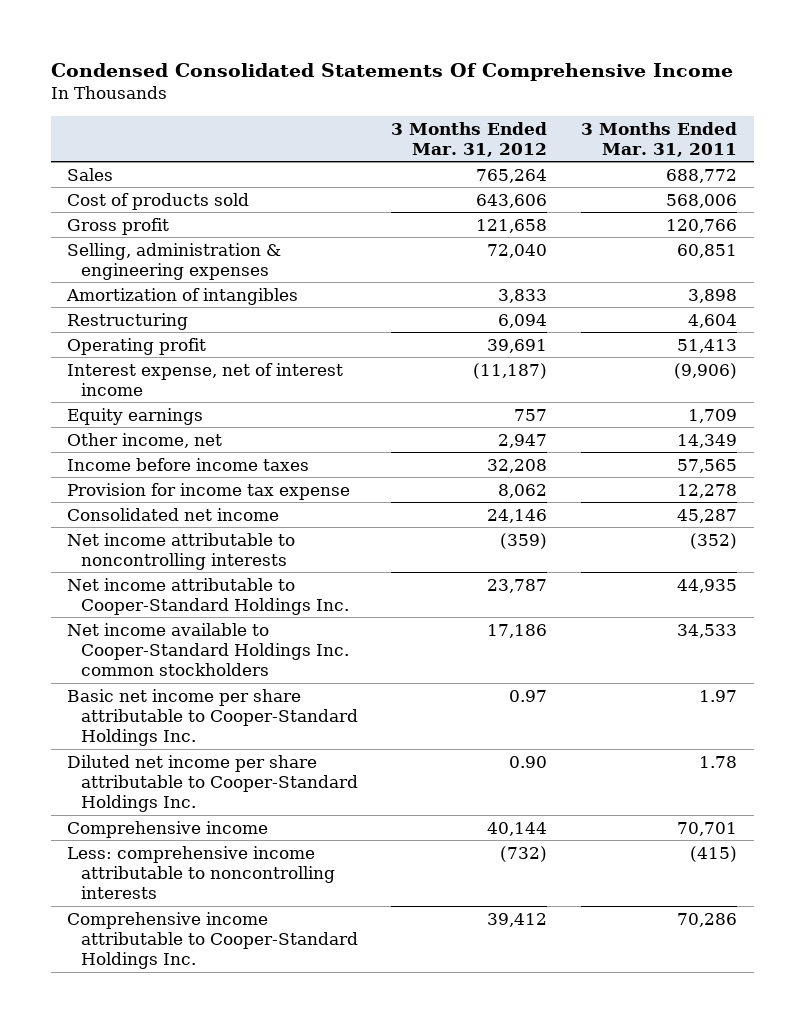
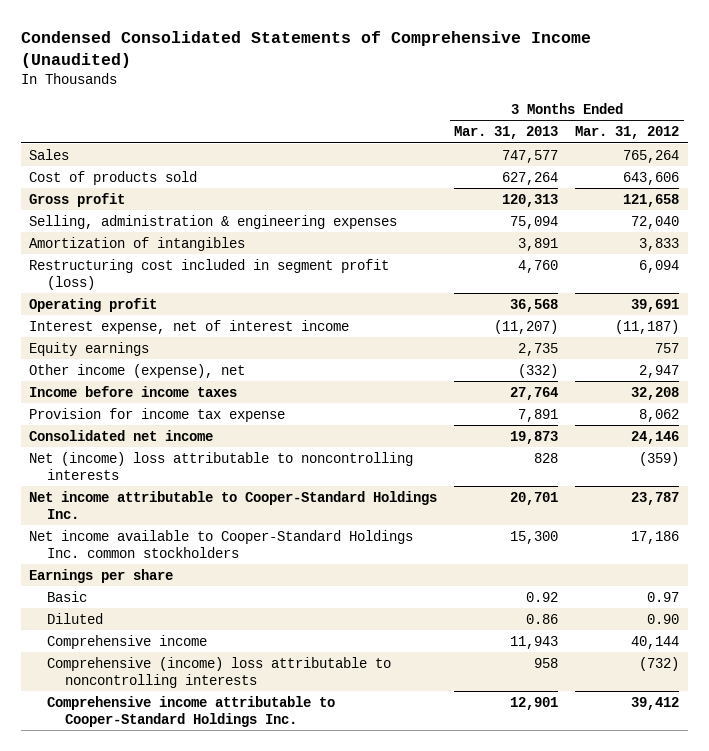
- Condensed Consolidated Statements Of Comprehensive Income
+ Condensed Consolidated Statements of Comprehensive Income (Unaudited)
- | 3 Months Ended Mar. 31, 2012 | 3 Months Ended Mar. 31, 2011
+ | 3 Months Ended Mar. 31, 2013 | 3 Months Ended Mar. 31, 2012
- Restructuring | 6,094 | 4,604
+ Restructuring cost included in segment profit (loss) | 4,760 | 6,094
- Other income, net | 2,947 | 14,349
+ Other income (expense), net | (332) | 2,947
- Net income attributable to noncontrolling interests | (359) | (352)
+ Net (income) loss attributable to noncontrolling interests | 828 | (359)
- Basic net income per share attributable to Cooper-Standard Holdings Inc. | 0.97 | 1.97
- Diluted net income per share attributable to Cooper-Standard Holdings Inc. | 0.90 | 1.78
+ Earnings per share
+ Basic | 0.92 | 0.97
+ Diluted | 0.86 | 0.90
- Less: comprehensive income attributable to noncontrolling interests | (732) | (415)
+ Comprehensive (income) loss attributable to noncontrolling interests | 958 | (732)

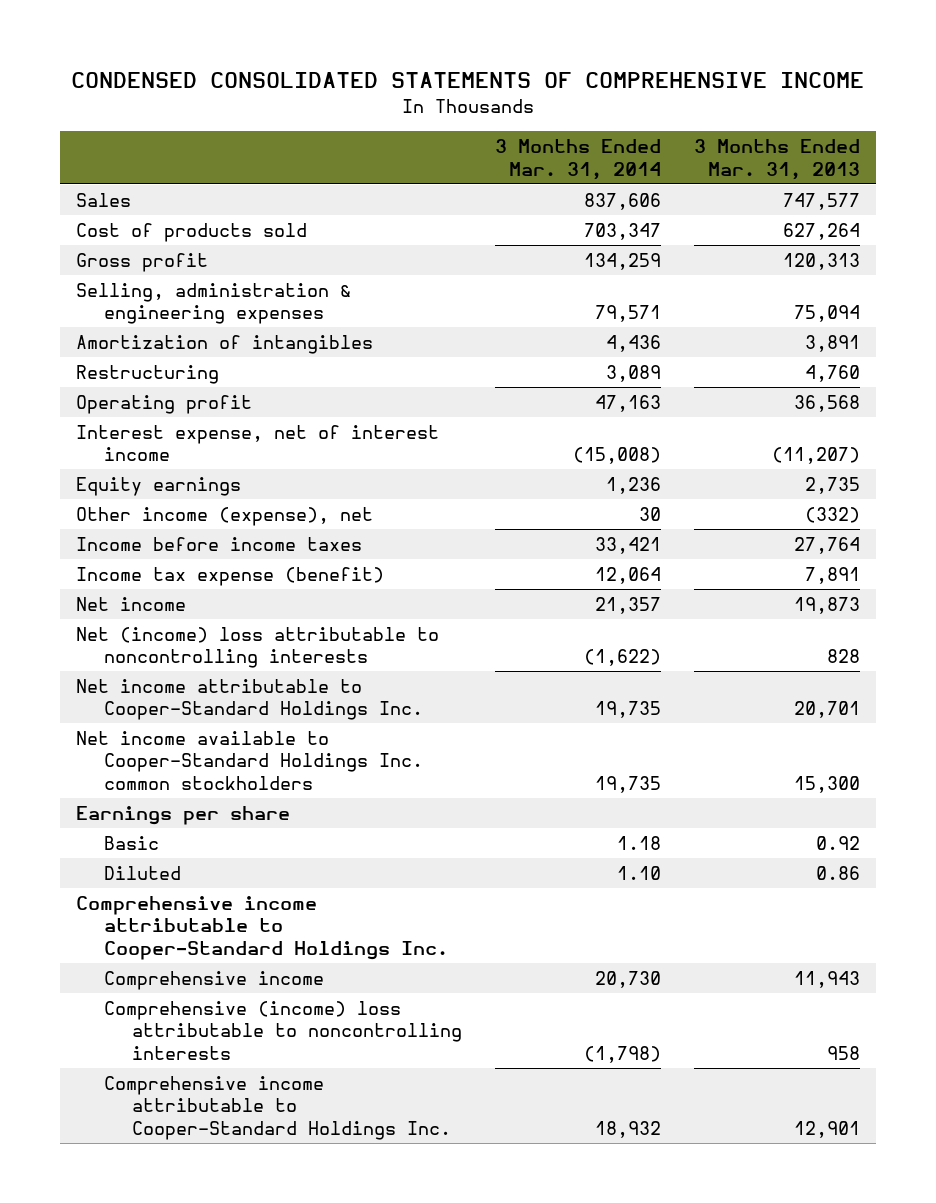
- Condensed Consolidated Statements of Comprehensive Income (Unaudited)
+ CONDENSED CONSOLIDATED STATEMENTS OF COMPREHENSIVE INCOME
- | 3 Months Ended Mar. 31, 2013 | 3 Months Ended Mar. 31, 2012
+ | 3 Months Ended Mar. 31, 2014 | 3 Months Ended Mar. 31, 2013
- Restructuring cost included in segment profit (loss) | 4,760 | 6,094
+ Restructuring | 3,089 | 4,760
- Provision for income tax expense | 7,891 | 8,062
- Consolidated net income | 19,873 | 24,146
+ Income tax expense (benefit) | 12,064 | 7,891
+ Net income | 21,357 | 19,873
+ Comprehensive income attributable to Cooper-Standard Holdings Inc.

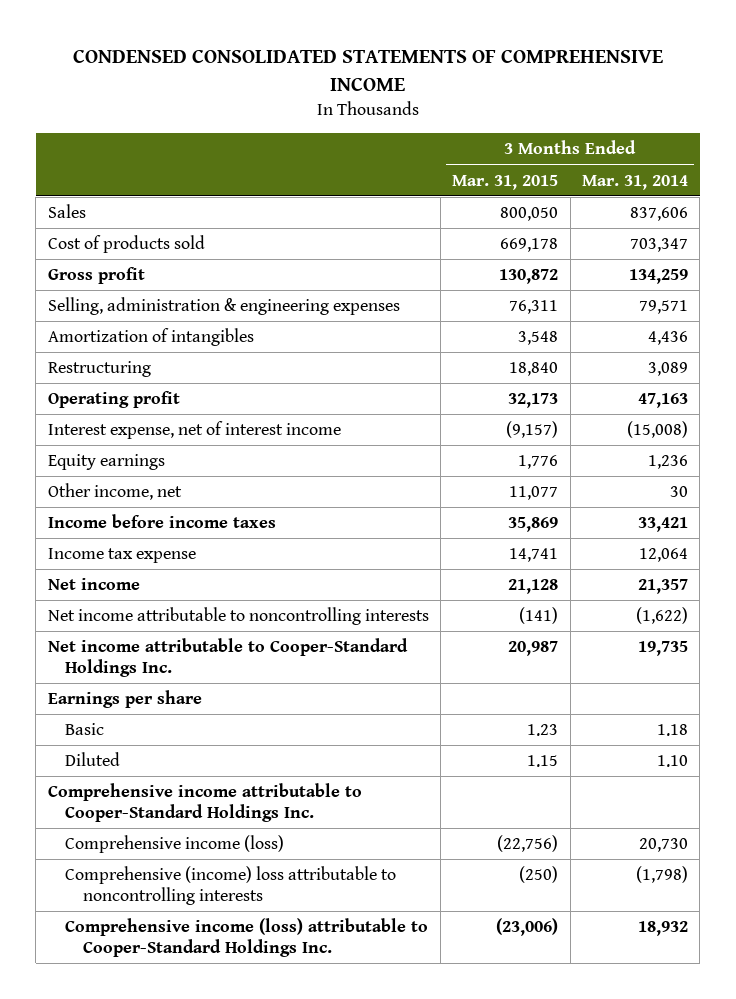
- | 3 Months Ended Mar. 31, 2014 | 3 Months Ended Mar. 31, 2013
+ | 3 Months Ended Mar. 31, 2015 | 3 Months Ended Mar. 31, 2014
- Other income (expense), net | 30 | (332)
+ Other income, net | 11,077 | 30
- Income tax expense (benefit) | 12,064 | 7,891
+ Income tax expense | 14,741 | 12,064
- Net (income) loss attributable to noncontrolling interests | (1,622) | 828
+ Net income attributable to noncontrolling interests | (141) | (1,622)
- Net income available to Cooper-Standard Holdings Inc. common stockholders | 19,735 | 15,300
- Comprehensive income | 20,730 | 11,943
+ Comprehensive income (loss) | (22,756) | 20,730
- Comprehensive income attributable to Cooper-Standard Holdings Inc. | 18,932 | 12,901
+ Comprehensive income (loss) attributable to Cooper-Standard Holdings Inc. | (23,006) | 18,932

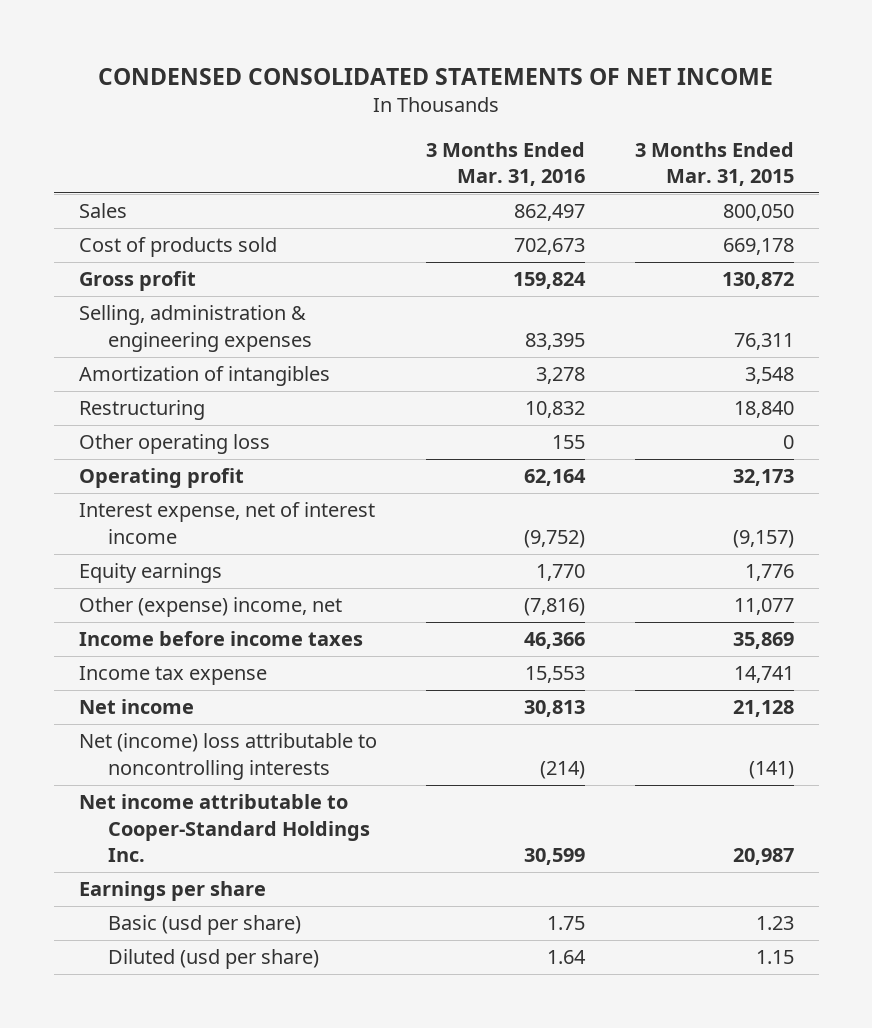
- CONDENSED CONSOLIDATED STATEMENTS OF COMPREHENSIVE INCOME
+ CONDENSED CONSOLIDATED STATEMENTS OF NET INCOME
- | 3 Months Ended Mar. 31, 2015 | 3 Months Ended Mar. 31, 2014
+ | 3 Months Ended Mar. 31, 2016 | 3 Months Ended Mar. 31, 2015
+ Other operating loss | 155 | 0
- Other income, net | 11,077 | 30
+ Other (expense) income, net | (7,816) | 11,077
- Net income attributable to noncontrolling interests | (141) | (1,622)
+ Net (income) loss attributable to noncontrolling interests | (214) | (141)
- Basic | 1.23 | 1.18
- Diluted | 1.15 | 1.10
- Comprehensive income attributable to Cooper-Standard Holdings Inc.
- Comprehensive income (loss) | (22,756) | 20,730
- Comprehensive (income) loss attributable to noncontrolling interests | (250) | (1,798)
- Comprehensive income (loss) attributable to Cooper-Standard Holdings Inc. | (23,006) | 18,932
+ Basic (usd per share) | 1.75 | 1.23
+ Diluted (usd per share) | 1.64 | 1.15

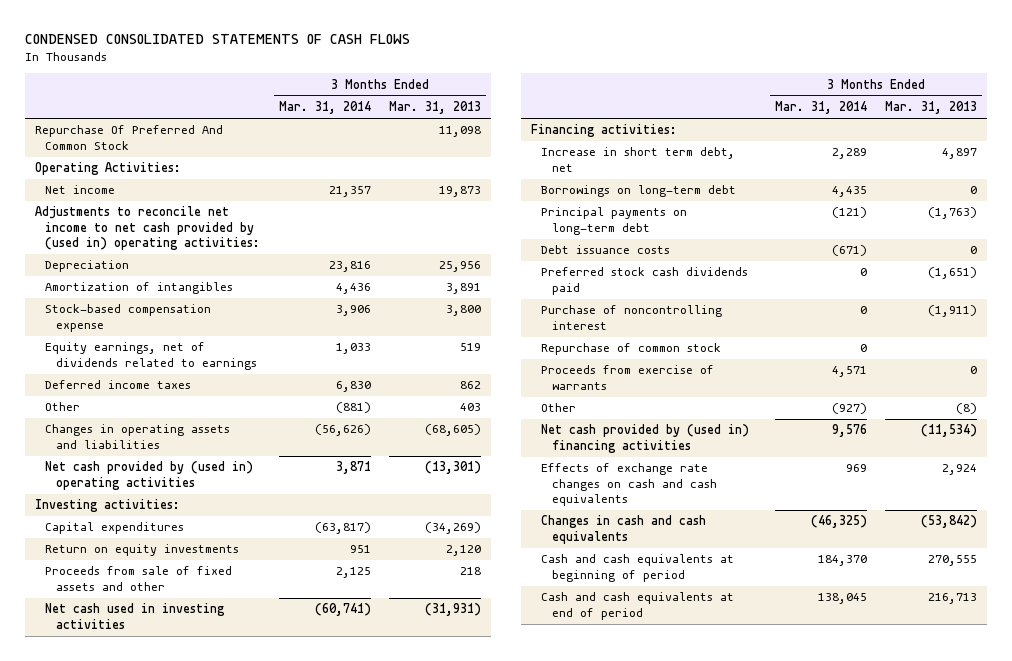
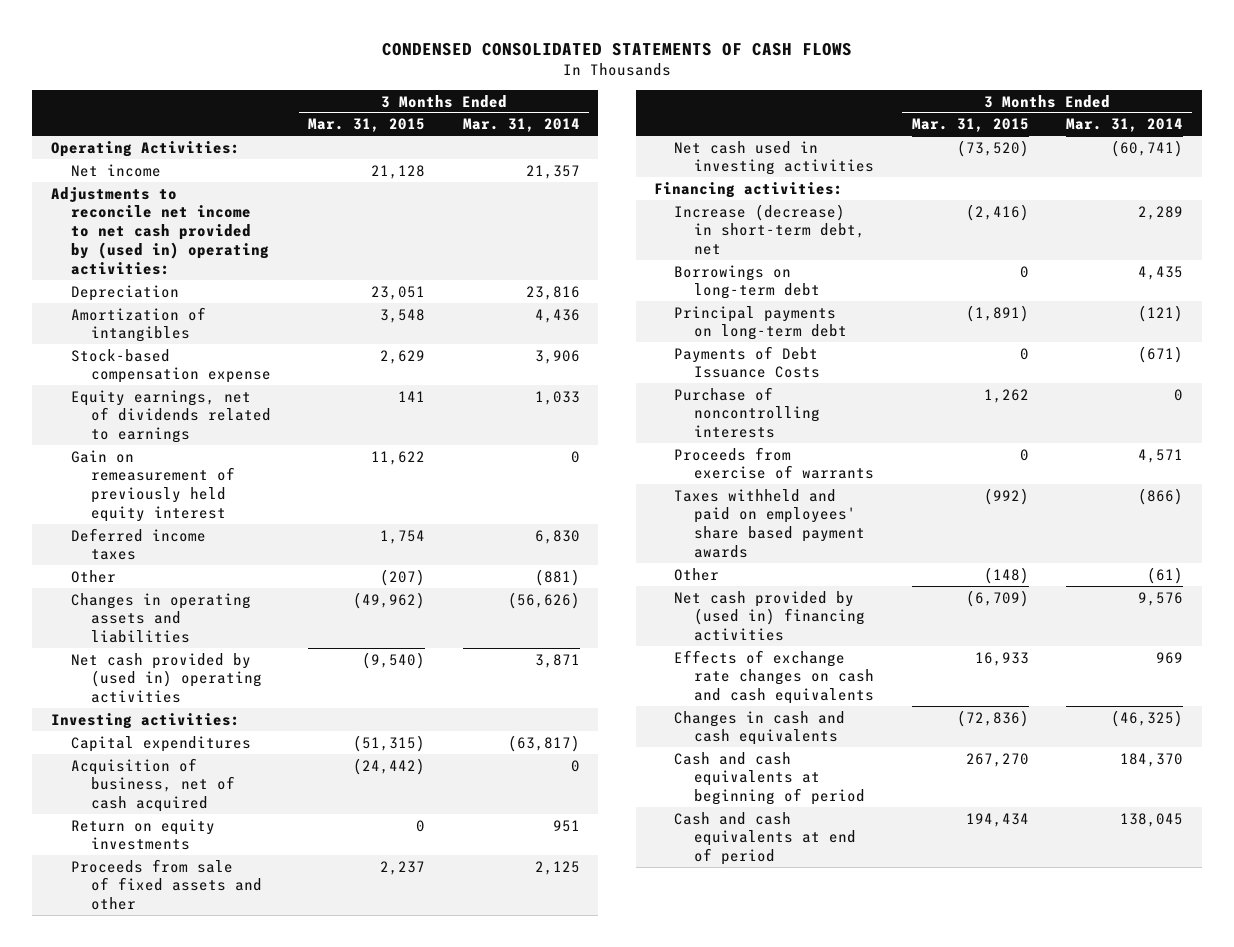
- | 3 Months Ended Mar. 31, 2014 | 3 Months Ended Mar. 31, 2013
+ | 3 Months Ended Mar. 31, 2015 | 3 Months Ended Mar. 31, 2014
- Repurchase Of Preferred And Common Stock | | 11,098
+ Gain on remeasurement of previously held equity interest | 11,622 | 0
+ Acquisition of business, net of cash acquired | (24,442) | 0
- Increase in short term debt, net | 2,289 | 4,897
+ Increase (decrease) in short-term debt, net | (2,416) | 2,289
- Debt issuance costs | (671) | 0
- Preferred stock cash dividends paid | 0 | (1,651)
- Purchase of noncontrolling interest | 0 | (1,911)
- Repurchase of common stock | 0 |
+ Payments of Debt Issuance Costs | 0 | (671)
+ Purchase of noncontrolling interests | 1,262 | 0
- Other | (927) | (8)
+ Taxes withheld and paid on employees' share based payment awards | (992) | (866)
+ Other | (148) | (61)

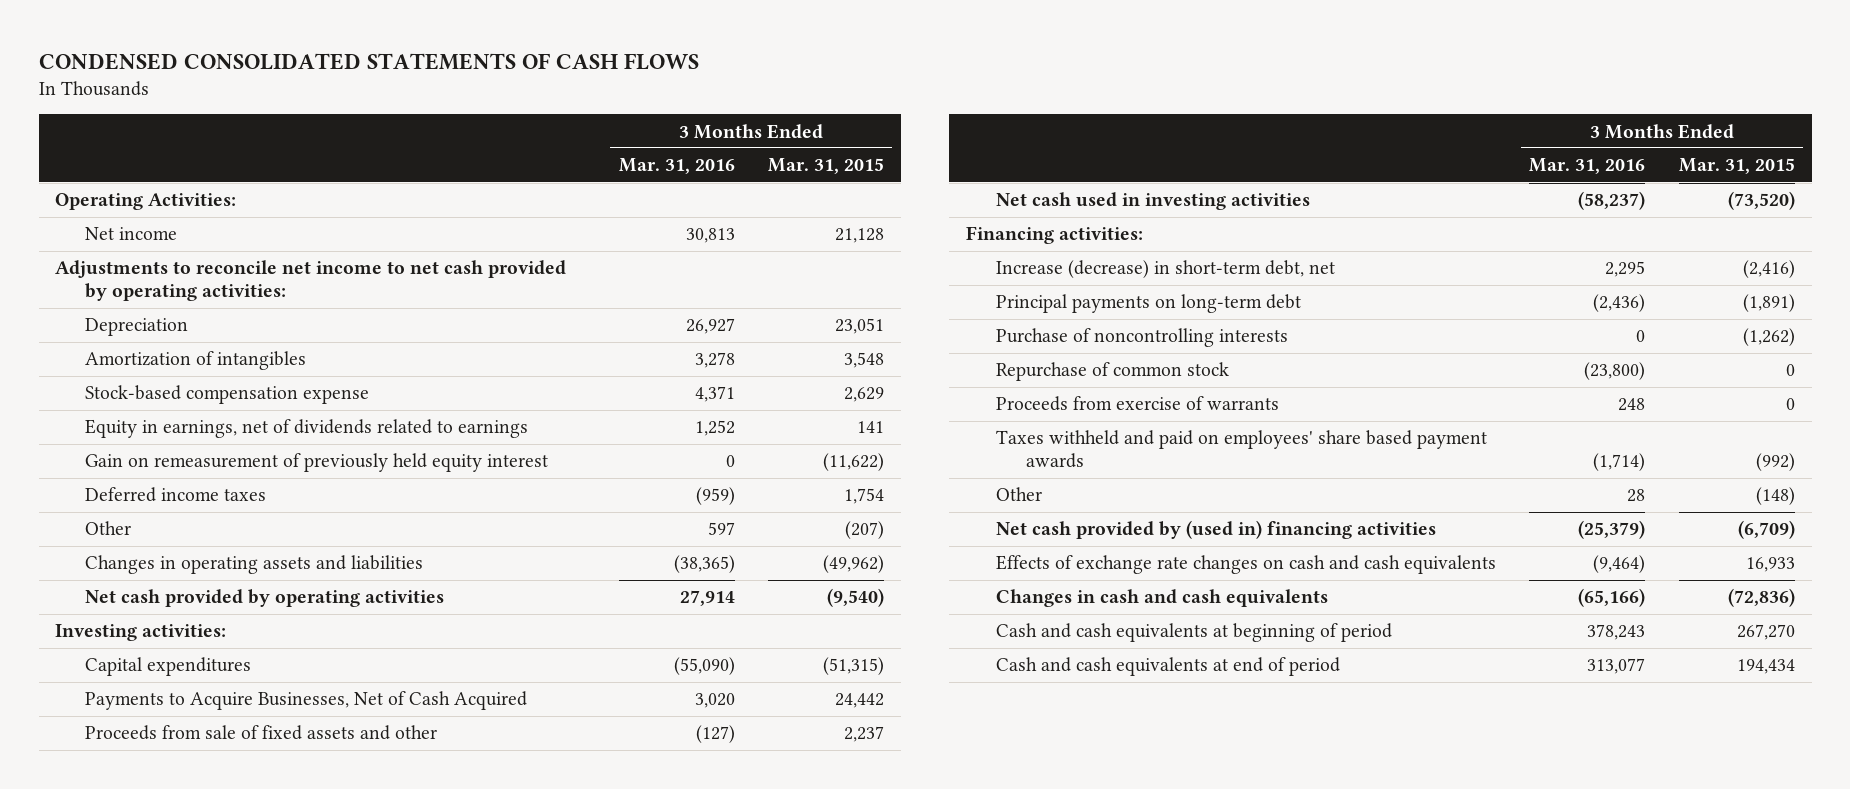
- | 3 Months Ended Mar. 31, 2015 | 3 Months Ended Mar. 31, 2014
+ | 3 Months Ended Mar. 31, 2016 | 3 Months Ended Mar. 31, 2015
- Adjustments to reconcile net income to net cash provided by (used in) operating activities:
+ Adjustments to reconcile net income to net cash provided by operating activities:
- Equity earnings, net of dividends related to earnings | 141 | 1,033
- Gain on remeasurement of previously held equity interest | 11,622 | 0
+ Equity in earnings, net of dividends related to earnings | 1,252 | 141
+ Gain on remeasurement of previously held equity interest | 0 | (11,622)
- Net cash provided by (used in) operating activities | (9,540) | 3,871
+ Net cash provided by operating activities | 27,914 | (9,540)
- Acquisition of business, net of cash acquired | (24,442) | 0
- Return on equity investments | 0 | 951
+ Payments to Acquire Businesses, Net of Cash Acquired | 3,020 | 24,442
- Borrowings on long-term debt | 0 | 4,435
- Payments of Debt Issuance Costs | 0 | (671)
- Purchase of noncontrolling interests | 1,262 | 0
+ Purchase of noncontrolling interests | 0 | (1,262)
+ Repurchase of common stock | (23,800) | 0

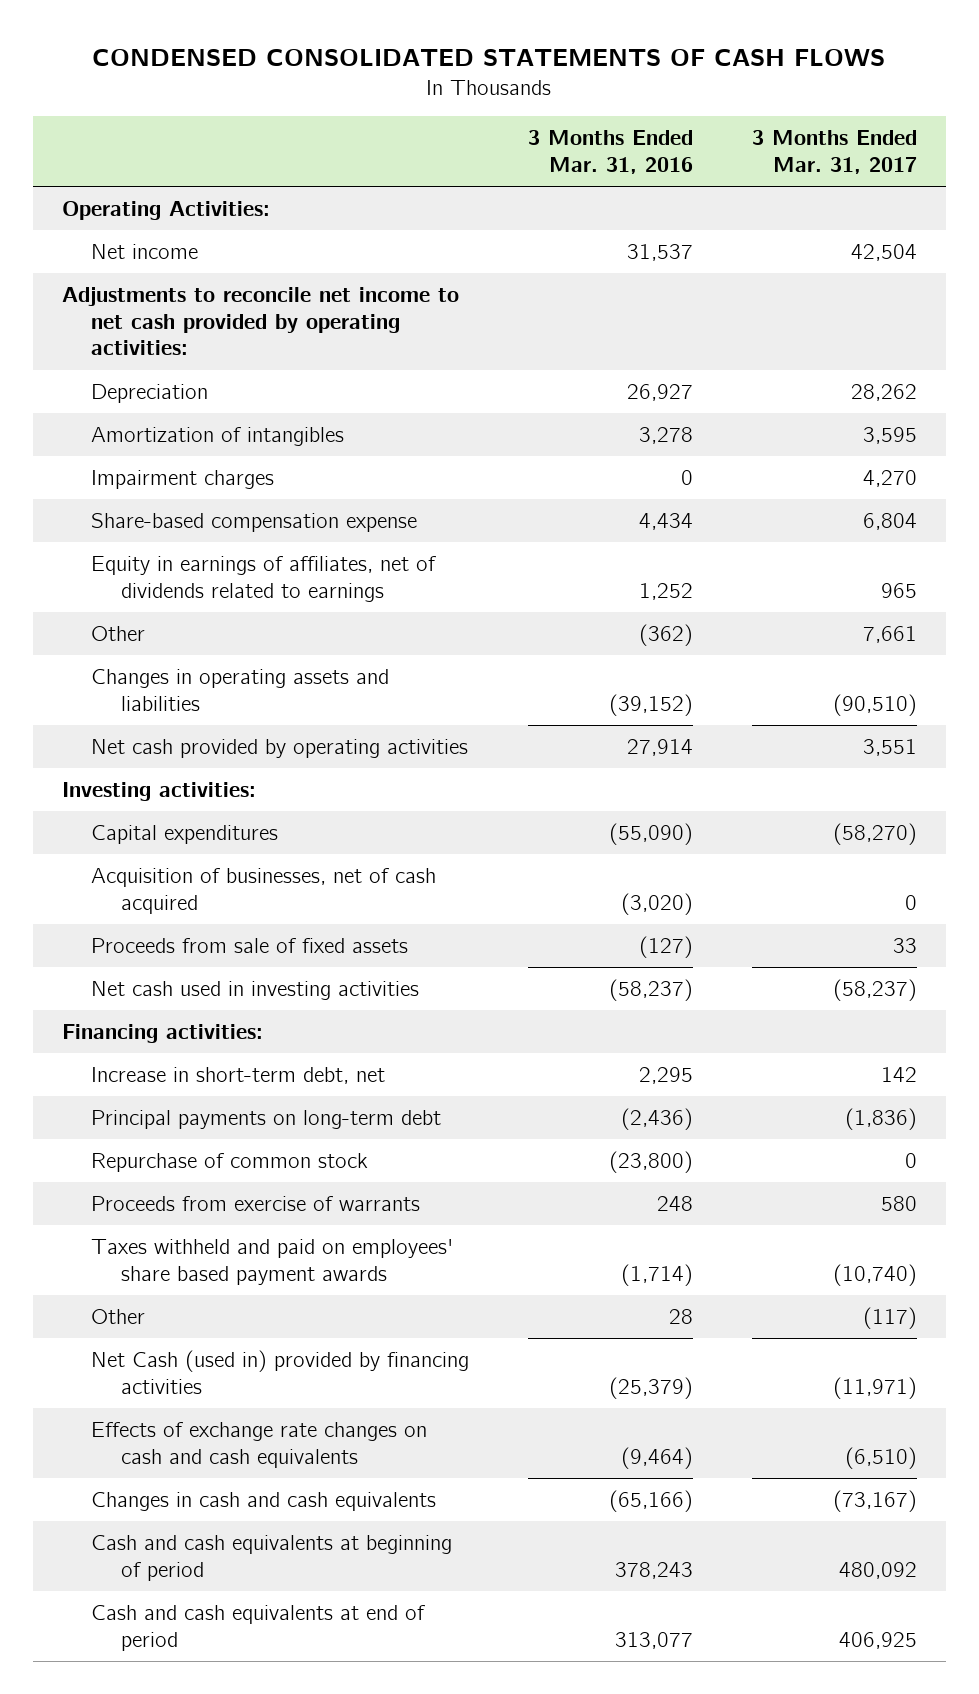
- | 3 Months Ended Mar. 31, 2016 | 3 Months Ended Mar. 31, 2015
+ | 3 Months Ended Mar. 31, 2016 | 3 Months Ended Mar. 31, 2017
- Net income | 30,813 | 21,128
+ Net income | 31,537 | 42,504
- Stock-based compensation expense | 4,371 | 2,629
- Equity in earnings, net of dividends related to earnings | 1,252 | 141
- Gain on remeasurement of previously held equity interest | 0 | (11,622)
- Deferred income taxes | (959) | 1,754
- Other | 597 | (207)
- Changes in operating assets and liabilities | (38,365) | (49,962)
+ Impairment charges | 0 | 4,270
+ Share-based compensation expense | 4,434 | 6,804
+ Equity in earnings of affiliates, net of dividends related to earnings | 1,252 | 965
+ Other | (362) | 7,661
+ Changes in operating assets and liabilities | (39,152) | (90,510)
- Payments to Acquire Businesses, Net of Cash Acquired | 3,020 | 24,442
- Proceeds from sale of fixed assets and other | (127) | 2,237
+ Acquisition of businesses, net of cash acquired | (3,020) | 0
+ Proceeds from sale of fixed assets | (127) | 33
- Increase (decrease) in short-term debt, net | 2,295 | (2,416)
+ Increase in short-term debt, net | 2,295 | 142
- Purchase of noncontrolling interests | 0 | (1,262)
- Net cash provided by (used in) financing activities | (25,379) | (6,709)
+ Net Cash (used in) provided by financing activities | (25,379) | (11,971)

